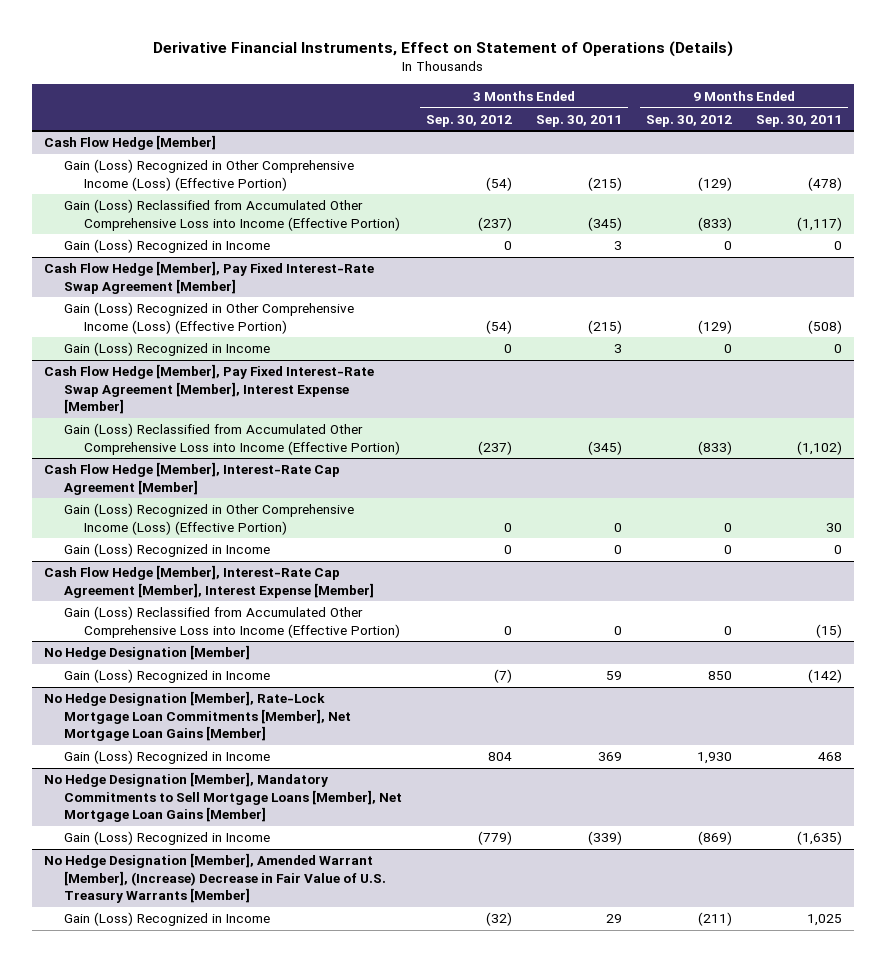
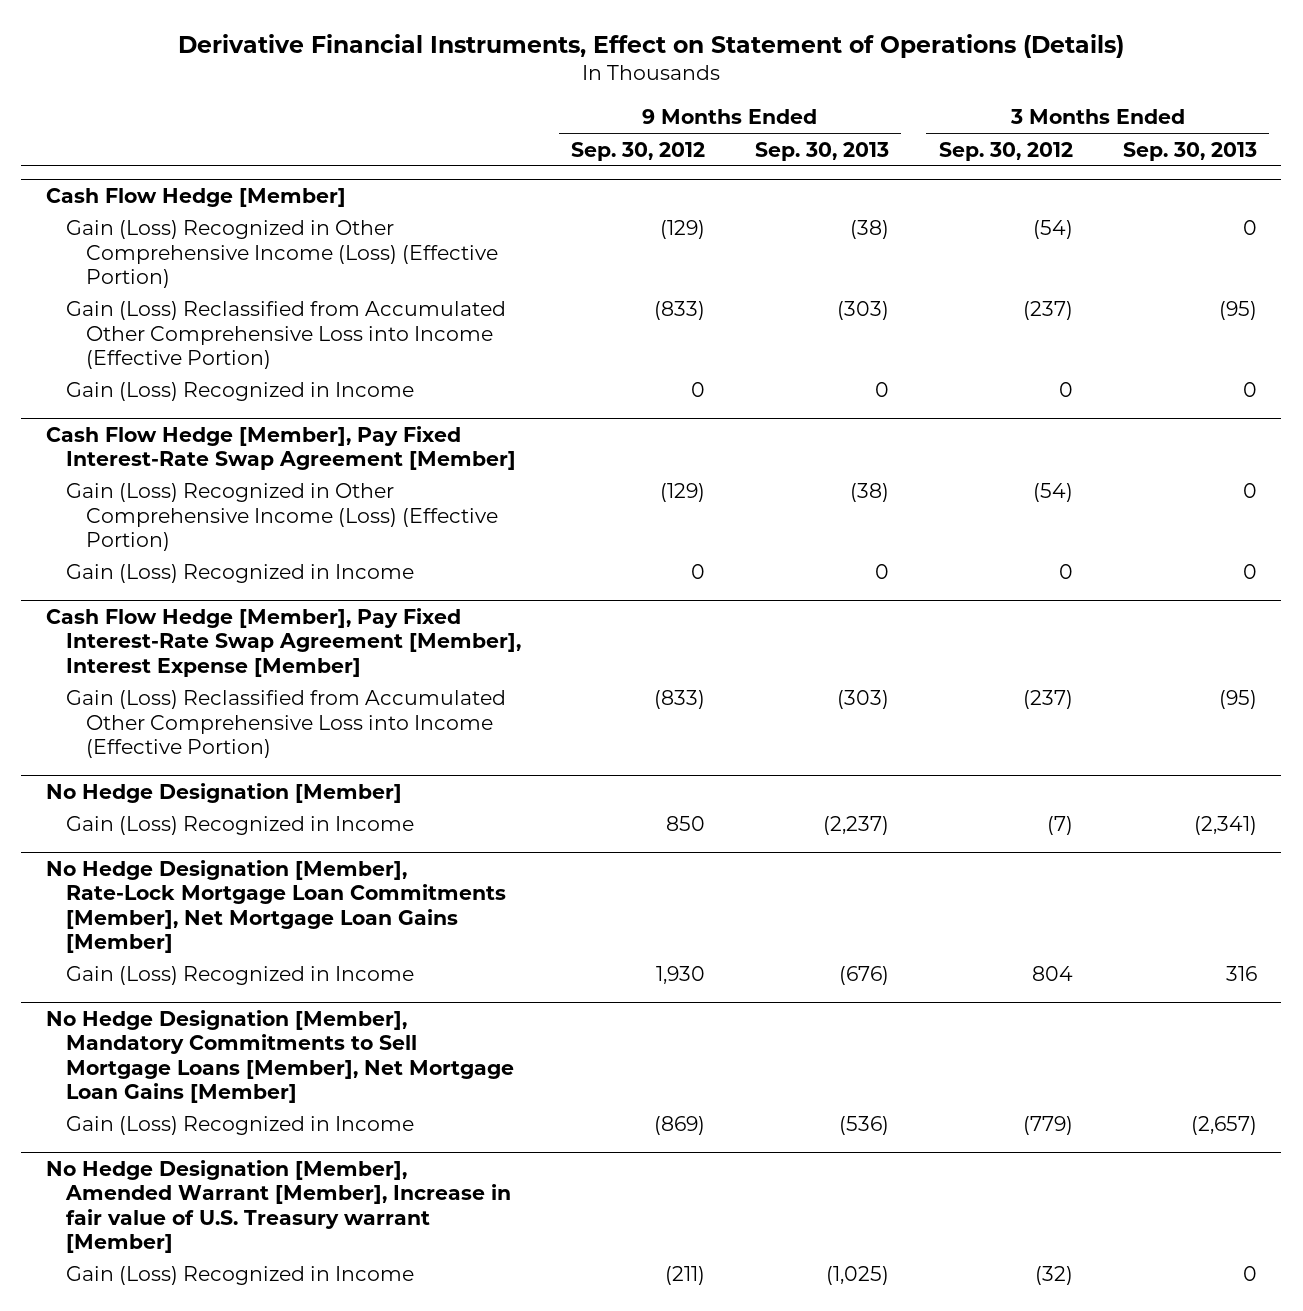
- | 3 Months Ended Sep. 30, 2012 | 3 Months Ended Sep. 30, 2011 | 9 Months Ended Sep. 30, 2012 | 9 Months Ended Sep. 30, 2011
+ | 9 Months Ended Sep. 30, 2012 | 9 Months Ended Sep. 30, 2013 | 3 Months Ended Sep. 30, 2012 | 3 Months Ended Sep. 30, 2013
- Cash Flow Hedge [Member], Interest-Rate Cap Agreement [Member]
- Gain (Loss) Recognized in Other Comprehensive Income (Loss) (Effective Portion) | 0 | 0 | 0 | 30
- Gain (Loss) Recognized in Income | 0 | 0 | 0 | 0
- Cash Flow Hedge [Member], Interest-Rate Cap Agreement [Member], Interest Expense [Member]
- Gain (Loss) Reclassified from Accumulated Other Comprehensive Loss into Income (Effective Portion) | 0 | 0 | 0 | (15)
- No Hedge Designation [Member], Amended Warrant [Member], (Increase) Decrease in Fair Value of U.S. Treasury Warrants [Member]
+ No Hedge Designation [Member], Amended Warrant [Member], Increase in fair value of U.S. Treasury warrant [Member]

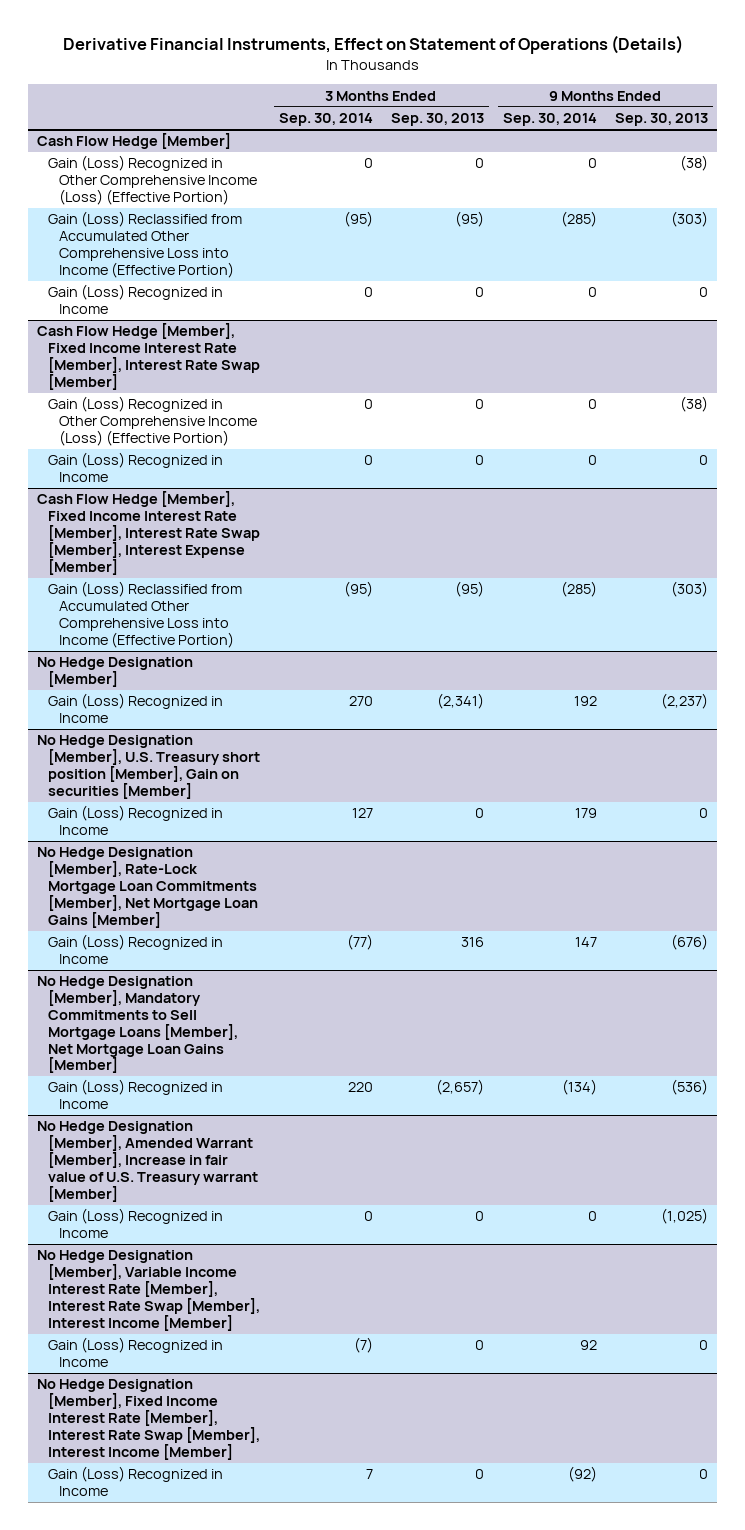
- | 9 Months Ended Sep. 30, 2012 | 9 Months Ended Sep. 30, 2013 | 3 Months Ended Sep. 30, 2012 | 3 Months Ended Sep. 30, 2013
+ | 3 Months Ended Sep. 30, 2014 | 3 Months Ended Sep. 30, 2013 | 9 Months Ended Sep. 30, 2014 | 9 Months Ended Sep. 30, 2013
- Cash Flow Hedge [Member], Pay Fixed Interest-Rate Swap Agreement [Member]
+ Cash Flow Hedge [Member], Fixed Income Interest Rate [Member], Interest Rate Swap [Member]
- Cash Flow Hedge [Member], Pay Fixed Interest-Rate Swap Agreement [Member], Interest Expense [Member]
+ Cash Flow Hedge [Member], Fixed Income Interest Rate [Member], Interest Rate Swap [Member], Interest Expense [Member]
+ No Hedge Designation [Member], U.S. Treasury short position [Member], Gain on securities [Member]
+ Gain (Loss) Recognized in Income | 127 | 0 | 179 | 0
+ No Hedge Designation [Member], Variable Income Interest Rate [Member], Interest Rate Swap [Member], Interest Income [Member]
+ Gain (Loss) Recognized in Income | (7) | 0 | 92 | 0
+ No Hedge Designation [Member], Fixed Income Interest Rate [Member], Interest Rate Swap [Member], Interest Income [Member]
+ Gain (Loss) Recognized in Income | 7 | 0 | (92) | 0

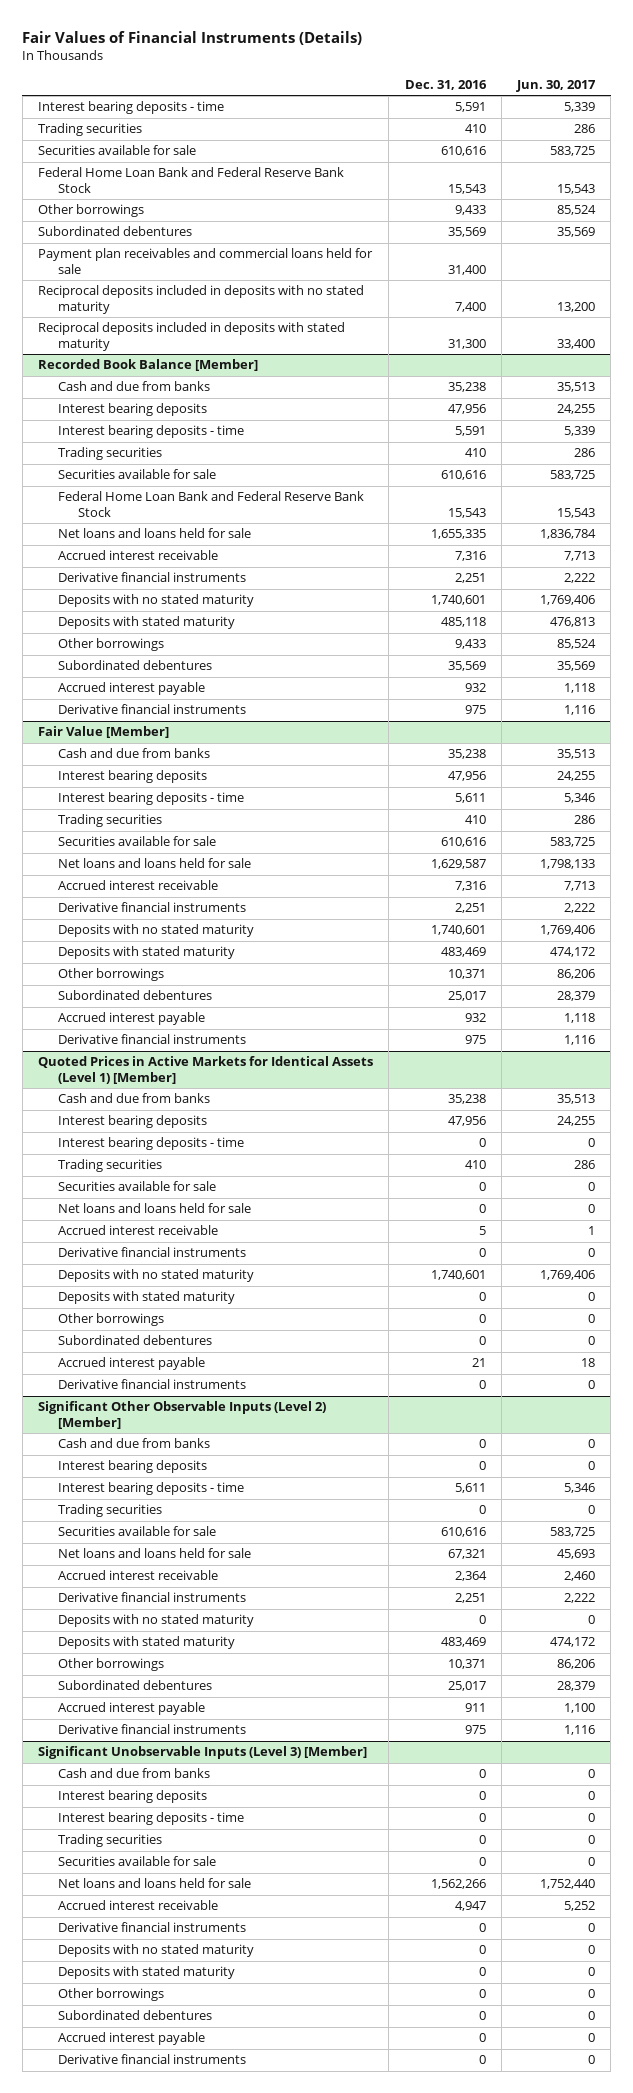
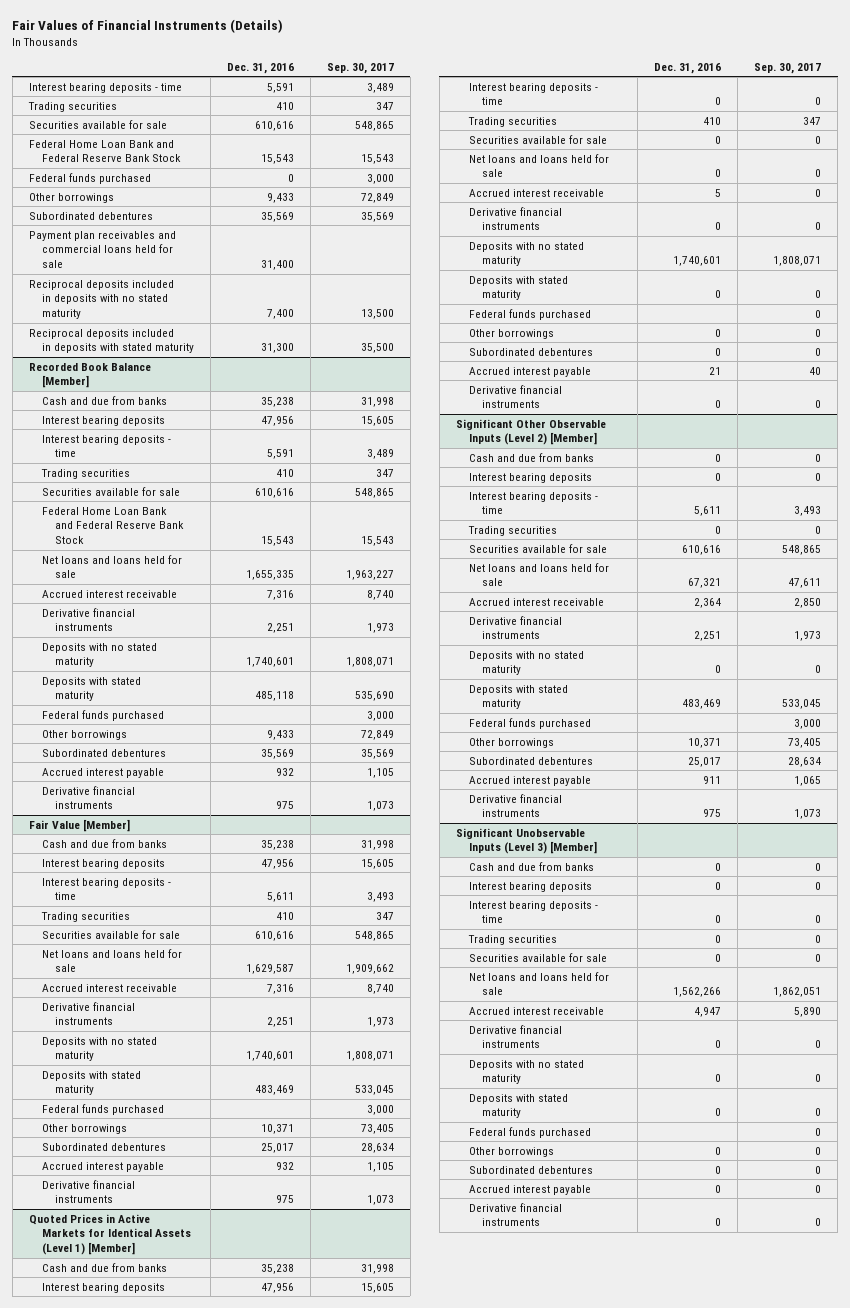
- | Dec. 31, 2016 | Jun. 30, 2017
+ | Dec. 31, 2016 | Sep. 30, 2017
+ Federal funds purchased | 0 | 3,000
@ Recorded Book Balance [Member]
+ Federal funds purchased | | 3,000
@ Fair Value [Member]
+ Federal funds purchased | | 3,000
@ Quoted Prices in Active Markets for Identical Assets (Level 1) [Member]
+ Federal funds purchased | | 0
@ Significant Other Observable Inputs (Level 2) [Member]
+ Federal funds purchased | | 3,000
@ Significant Unobservable Inputs (Level 3) [Member]
+ Federal funds purchased | | 0

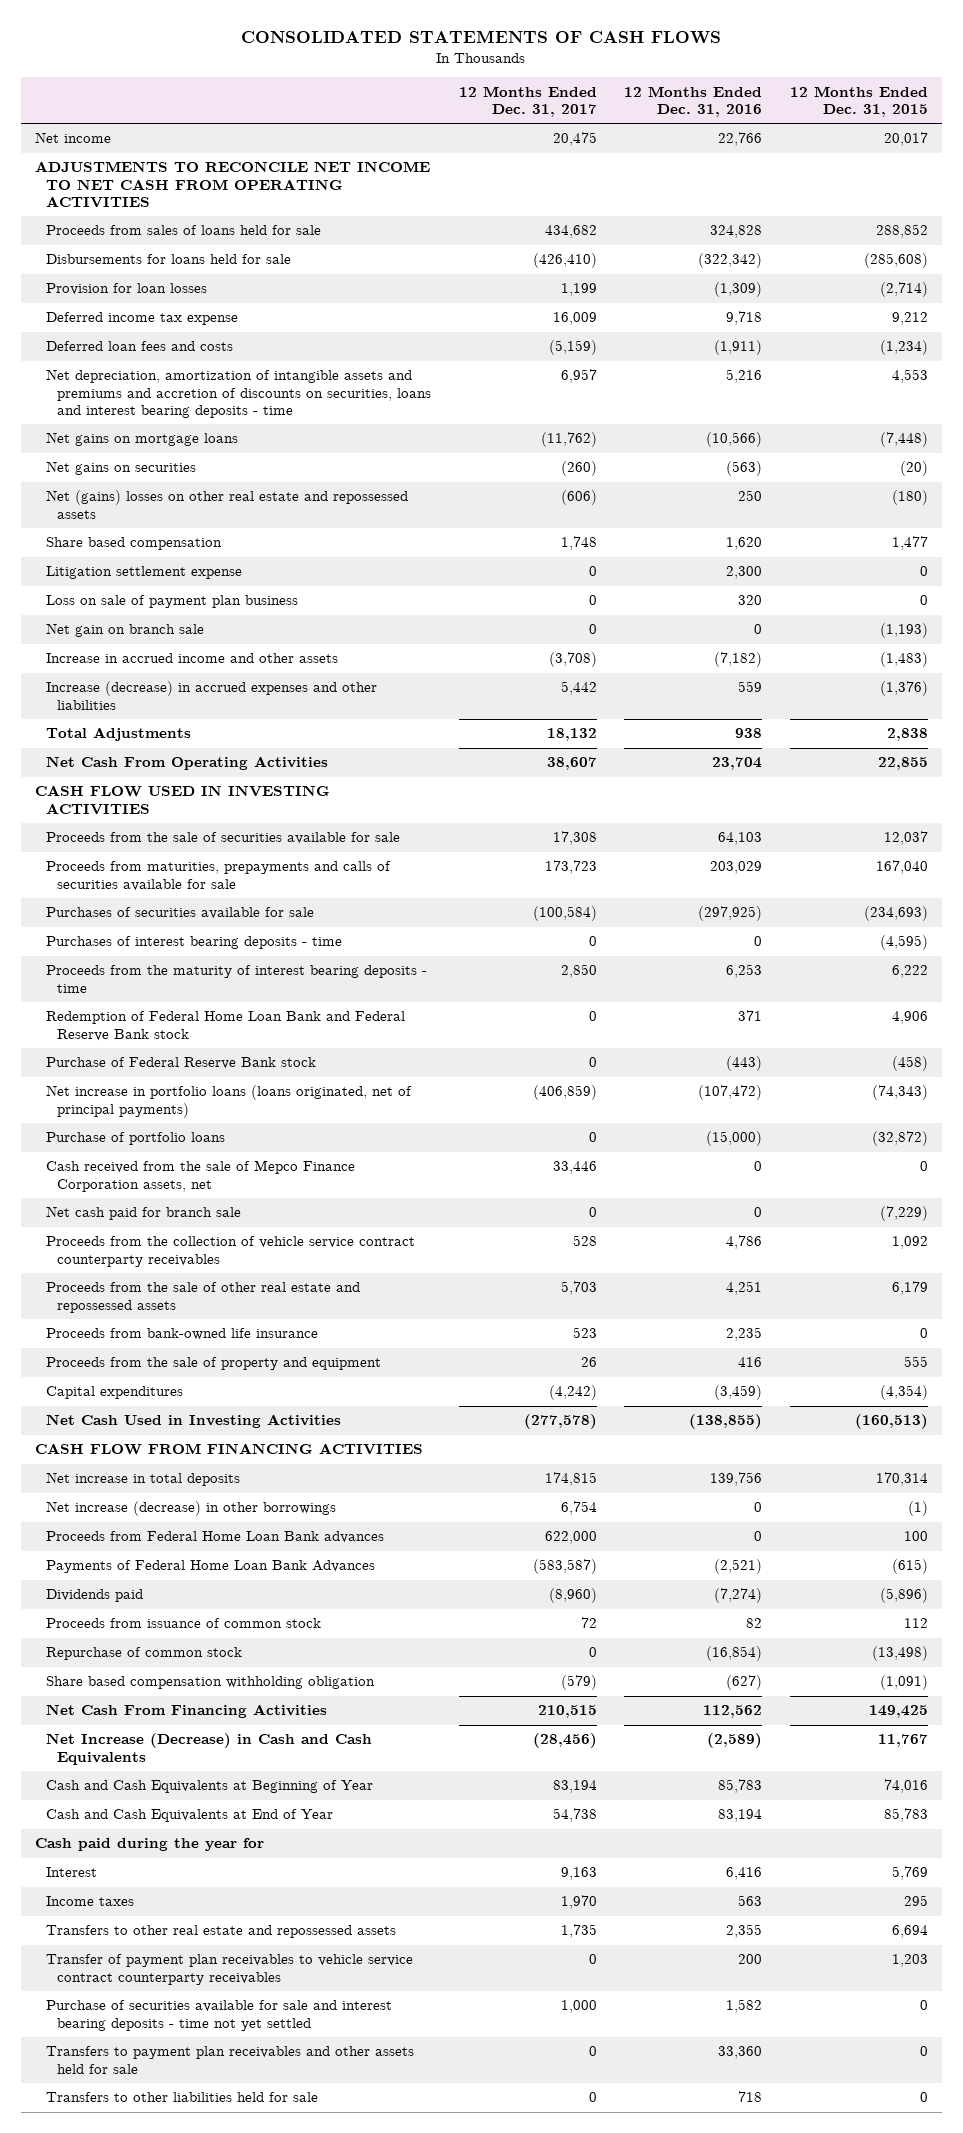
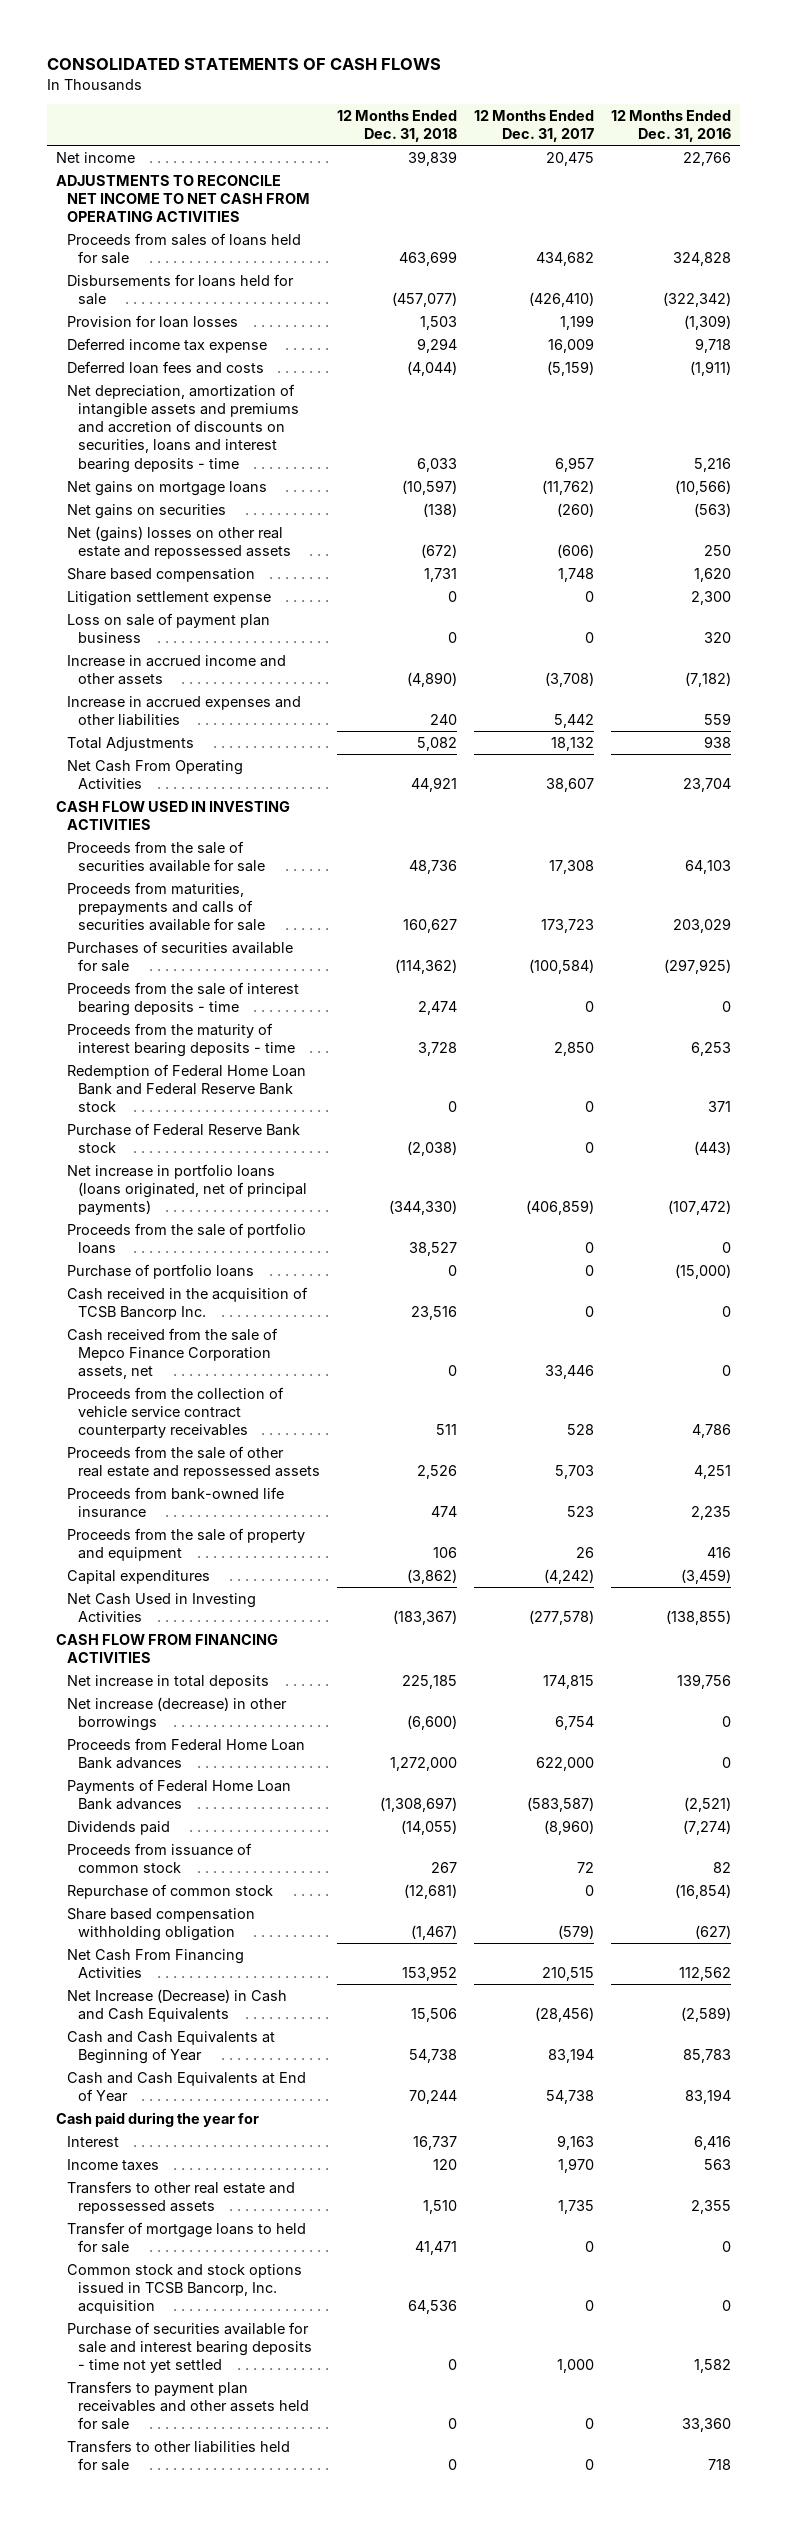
- | 12 Months Ended Dec. 31, 2017 | 12 Months Ended Dec. 31, 2016 | 12 Months Ended Dec. 31, 2015
+ | 12 Months Ended Dec. 31, 2018 | 12 Months Ended Dec. 31, 2017 | 12 Months Ended Dec. 31, 2016
- Net gain on branch sale | 0 | 0 | (1,193)
- Increase (decrease) in accrued expenses and other liabilities | 5,442 | 559 | (1,376)
+ Increase in accrued expenses and other liabilities | 240 | 5,442 | 559
- Purchases of interest bearing deposits - time | 0 | 0 | (4,595)
+ Proceeds from the sale of interest bearing deposits - time | 2,474 | 0 | 0
+ Proceeds from the sale of portfolio loans | 38,527 | 0 | 0
+ Cash received in the acquisition of TCSB Bancorp Inc. | 23,516 | 0 | 0
- Net cash paid for branch sale | 0 | 0 | (7,229)
- Payments of Federal Home Loan Bank Advances | (583,587) | (2,521) | (615)
+ Payments of Federal Home Loan Bank advances | (1,308,697) | (583,587) | (2,521)
- Transfer of payment plan receivables to vehicle service contract counterparty receivables | 0 | 200 | 1,203
+ Transfer of mortgage loans to held for sale | 41,471 | 0 | 0
+ Common stock and stock options issued in TCSB Bancorp, Inc. acquisition | 64,536 | 0 | 0

